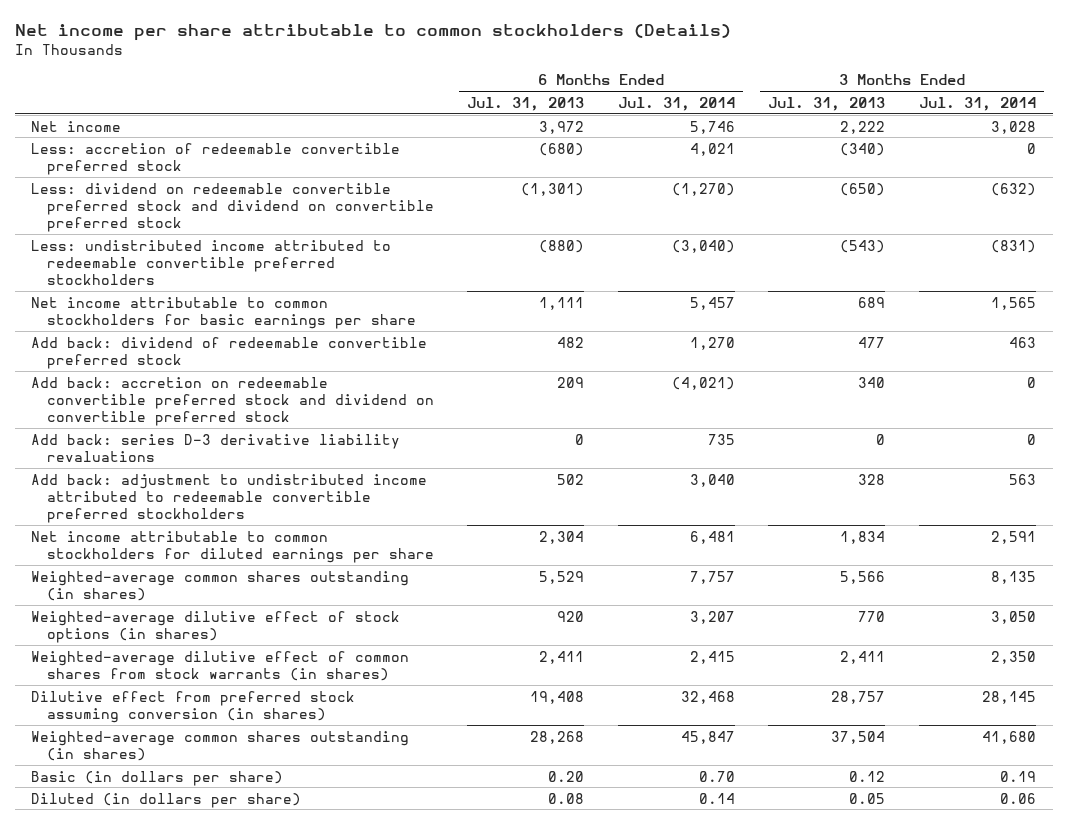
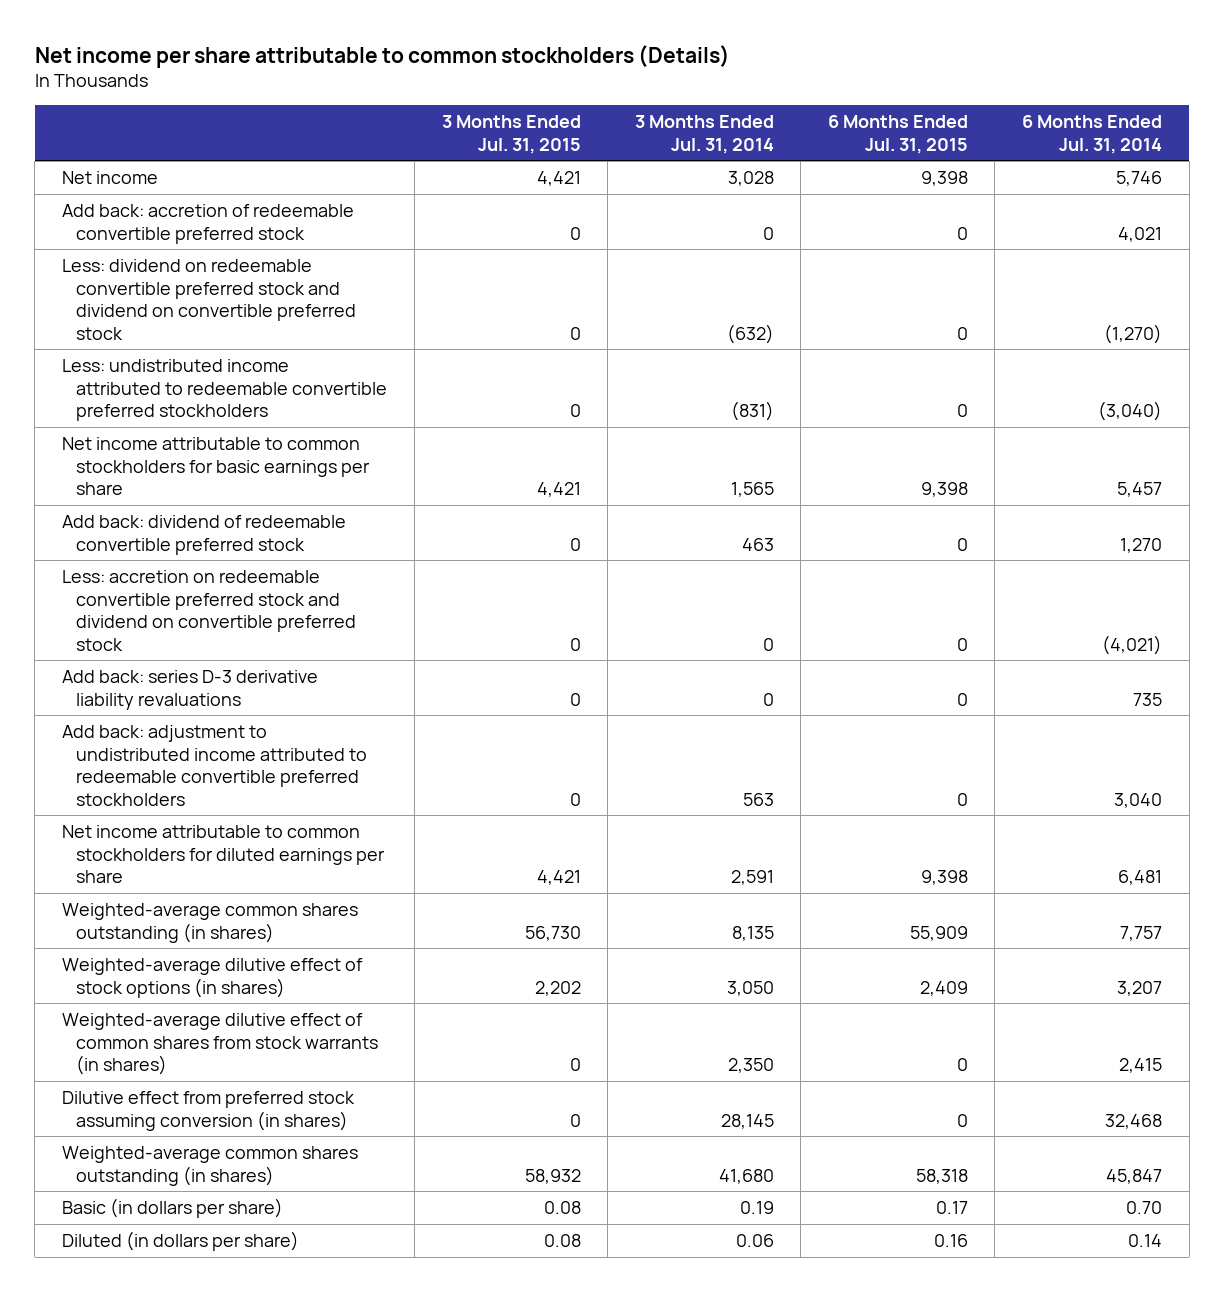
- | 6 Months Ended Jul. 31, 2013 | 6 Months Ended Jul. 31, 2014 | 3 Months Ended Jul. 31, 2013 | 3 Months Ended Jul. 31, 2014
+ | 3 Months Ended Jul. 31, 2015 | 3 Months Ended Jul. 31, 2014 | 6 Months Ended Jul. 31, 2015 | 6 Months Ended Jul. 31, 2014
- Less: accretion of redeemable convertible preferred stock | (680) | 4,021 | (340) | 0
+ Add back: accretion of redeemable convertible preferred stock | 0 | 0 | 0 | 4,021
- Add back: accretion on redeemable convertible preferred stock and dividend on convertible preferred stock | 209 | (4,021) | 340 | 0
+ Less: accretion on redeemable convertible preferred stock and dividend on convertible preferred stock | 0 | 0 | 0 | (4,021)

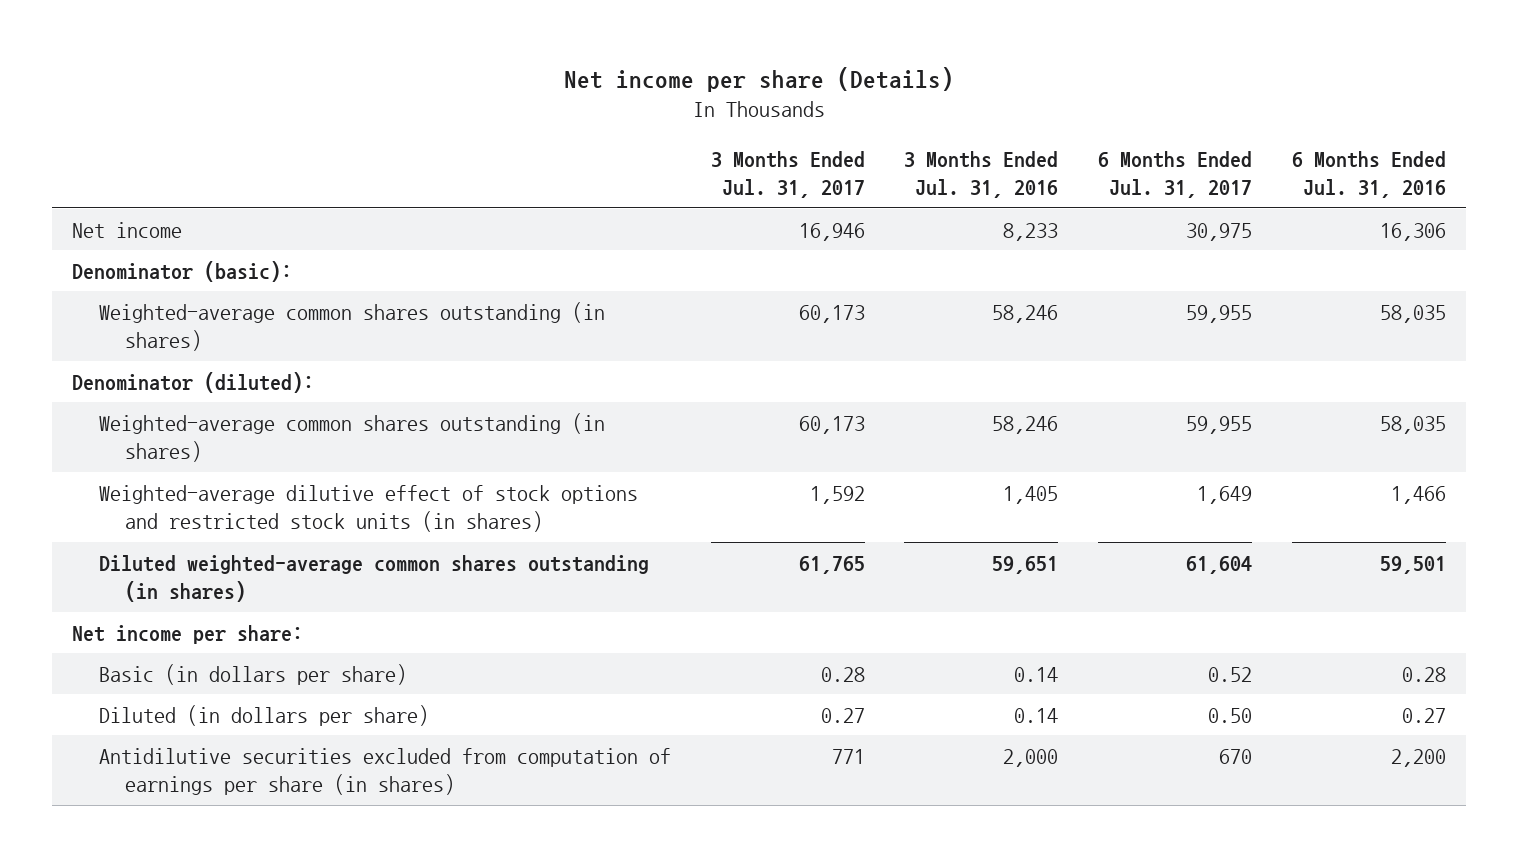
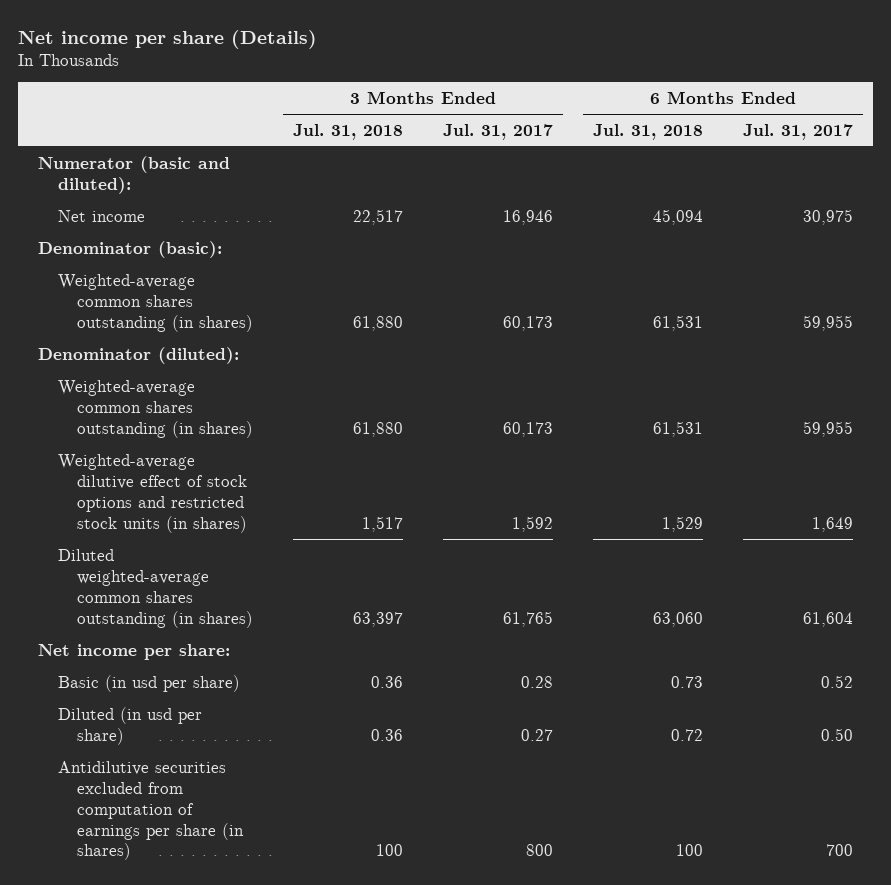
- | 3 Months Ended Jul. 31, 2017 | 3 Months Ended Jul. 31, 2016 | 6 Months Ended Jul. 31, 2017 | 6 Months Ended Jul. 31, 2016
+ | 3 Months Ended Jul. 31, 2018 | 3 Months Ended Jul. 31, 2017 | 6 Months Ended Jul. 31, 2018 | 6 Months Ended Jul. 31, 2017
+ Numerator (basic and diluted):
- Basic (in dollars per share) | 0.28 | 0.14 | 0.52 | 0.28
- Diluted (in dollars per share) | 0.27 | 0.14 | 0.50 | 0.27
- Antidilutive securities excluded from computation of earnings per share (in shares) | 771 | 2,000 | 670 | 2,200
+ Basic (in usd per share) | 0.36 | 0.28 | 0.73 | 0.52
+ Diluted (in usd per share) | 0.36 | 0.27 | 0.72 | 0.50
+ Antidilutive securities excluded from computation of earnings per share (in shares) | 100 | 800 | 100 | 700

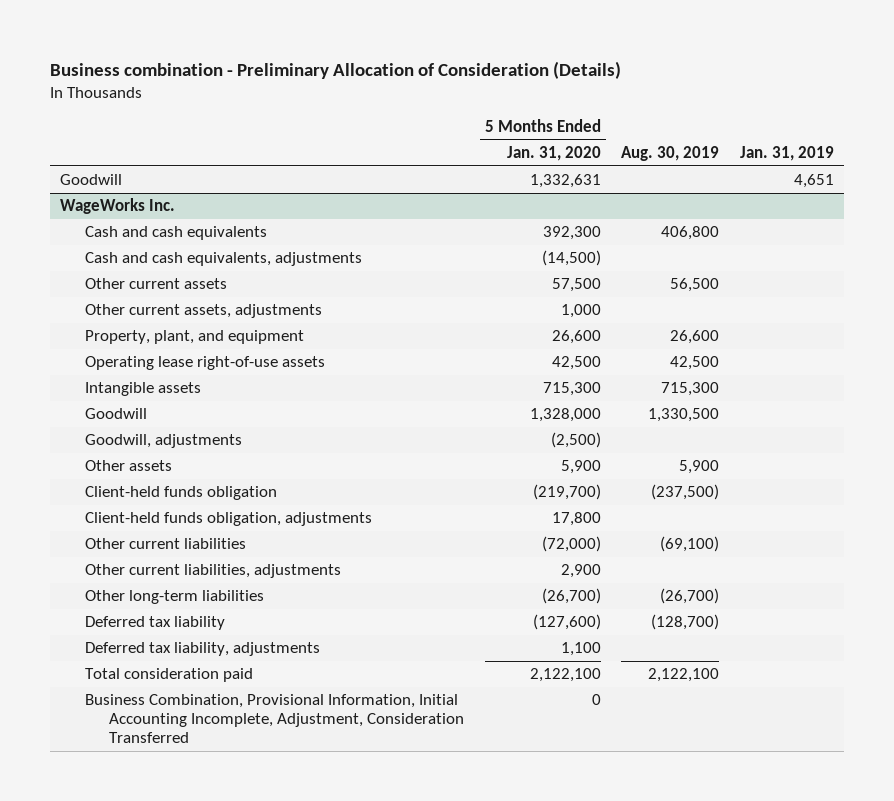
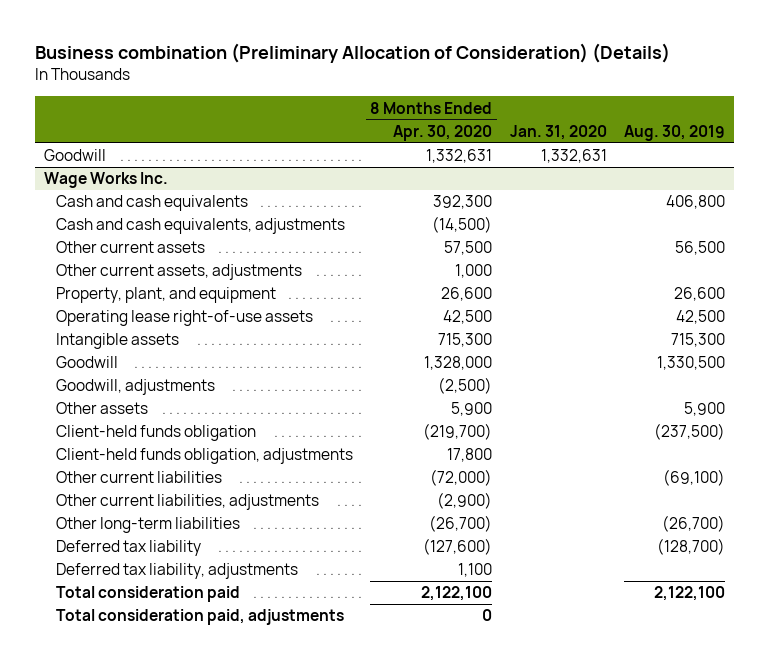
- Business combination - Preliminary Allocation of Consideration (Details)
+ Business combination (Preliminary Allocation of Consideration) (Details)
- | 5 Months Ended Jan. 31, 2020 | Aug. 30, 2019 | Jan. 31, 2019
+ | 8 Months Ended Apr. 30, 2020 | Jan. 31, 2020 | Aug. 30, 2019
- WageWorks Inc.
+ Wage Works Inc.
- Business Combination, Provisional Information, Initial Accounting Incomplete, Adjustment, Consideration Transferred | 0 | |
+ Total consideration paid, adjustments | 0 | |

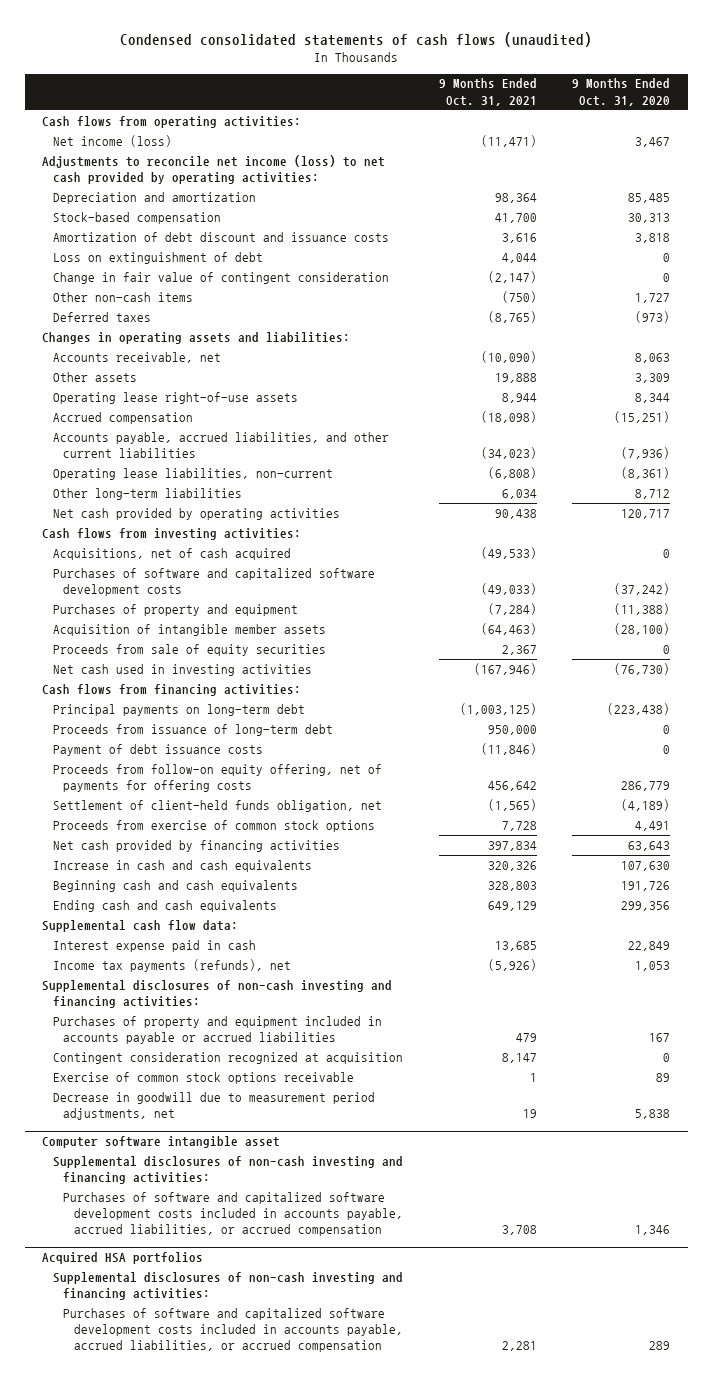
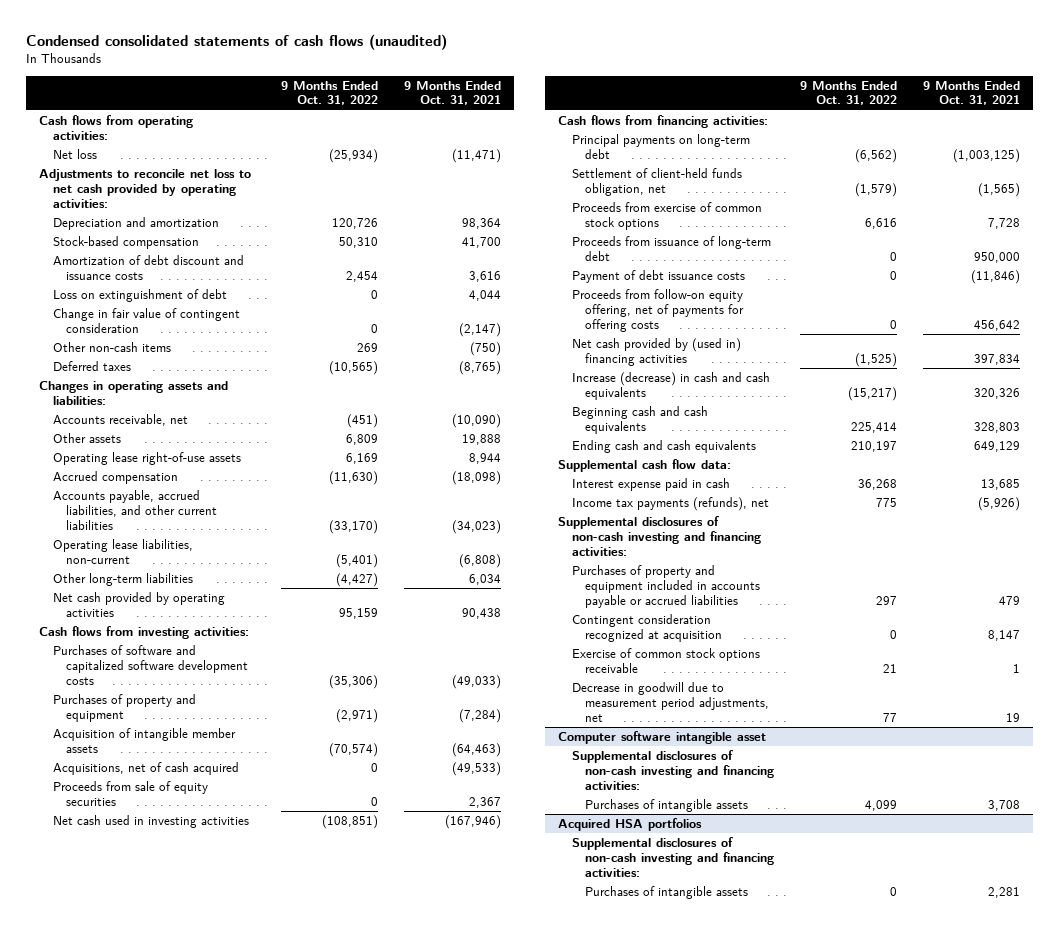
- | 9 Months Ended Oct. 31, 2021 | 9 Months Ended Oct. 31, 2020
+ | 9 Months Ended Oct. 31, 2022 | 9 Months Ended Oct. 31, 2021
- Net income (loss) | (11,471) | 3,467
- Adjustments to reconcile net income (loss) to net cash provided by operating activities:
+ Net loss | (25,934) | (11,471)
+ Adjustments to reconcile net loss to net cash provided by operating activities:
moved down: Acquisitions, net of cash acquired | 0 | (49,533)
moved up: Settlement of client-held funds obligation, net | (1,579) | (1,565)
moved up: Proceeds from exercise of common stock options | 6,616 | 7,728
- Net cash provided by financing activities | 397,834 | 63,643
- Increase in cash and cash equivalents | 320,326 | 107,630
+ Net cash provided by (used in) financing activities | (1,525) | 397,834
+ Increase (decrease) in cash and cash equivalents | (15,217) | 320,326
@ Computer software intangible asset
- Purchases of software and capitalized software development costs included in accounts payable, accrued liabilities, or accrued compensation | 3,708 | 1,346
+ Purchases of intangible assets | 4,099 | 3,708
@ Acquired HSA portfolios
- Purchases of software and capitalized software development costs included in accounts payable, accrued liabilities, or accrued compensation | 2,281 | 289
+ Purchases of intangible assets | 0 | 2,281

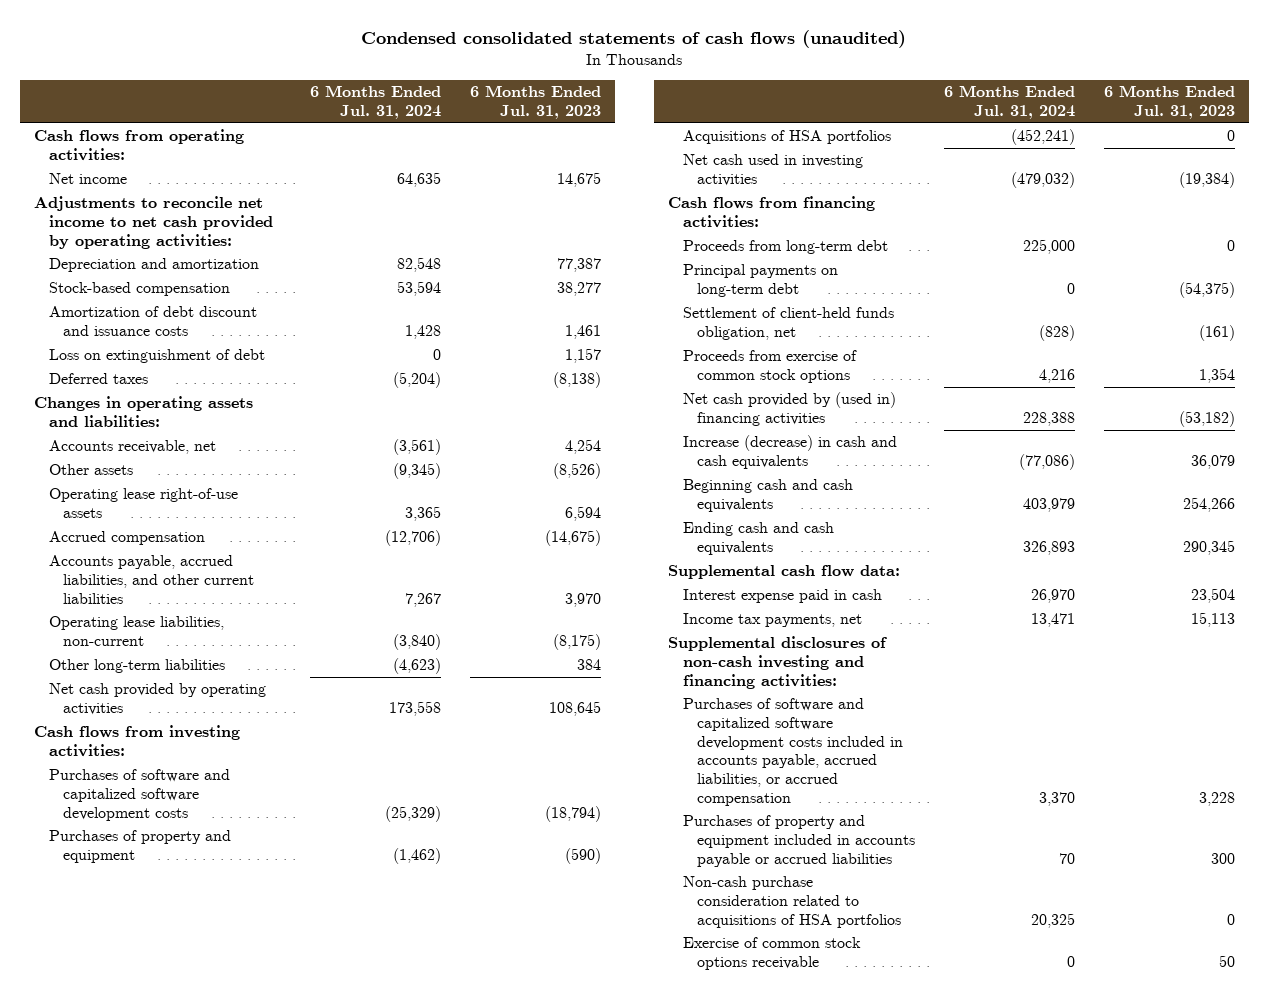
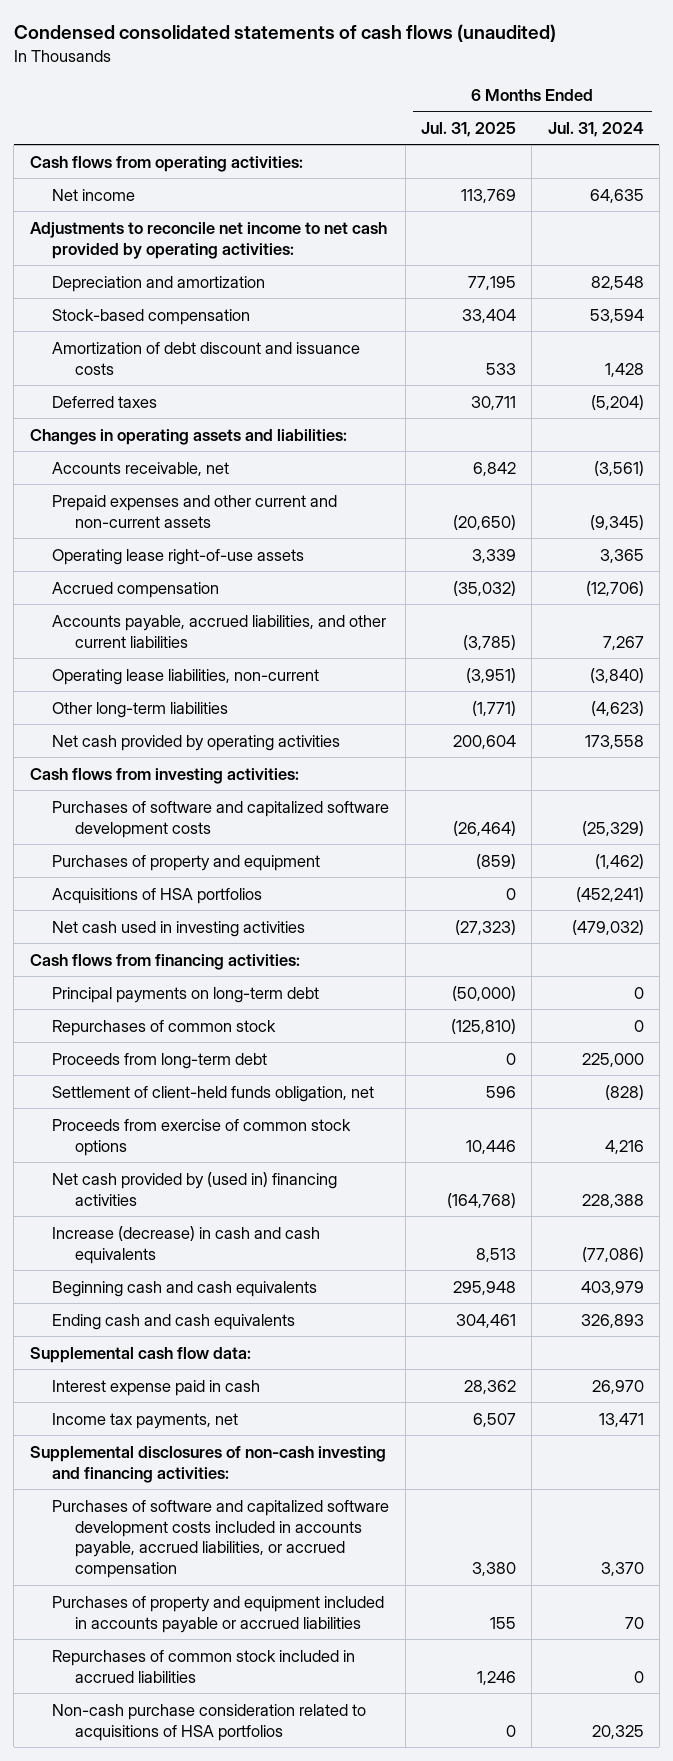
- | 6 Months Ended Jul. 31, 2024 | 6 Months Ended Jul. 31, 2023
+ | 6 Months Ended Jul. 31, 2025 | 6 Months Ended Jul. 31, 2024
- Loss on extinguishment of debt | 0 | 1,157
- Other assets | (9,345) | (8,526)
+ Prepaid expenses and other current and non-current assets | (20,650) | (9,345)
+ Repurchases of common stock | (125,810) | 0
moved down: Proceeds from long-term debt | 0 | 225,000
+ Repurchases of common stock included in accrued liabilities | 1,246 | 0
- Exercise of common stock options receivable | 0 | 50

